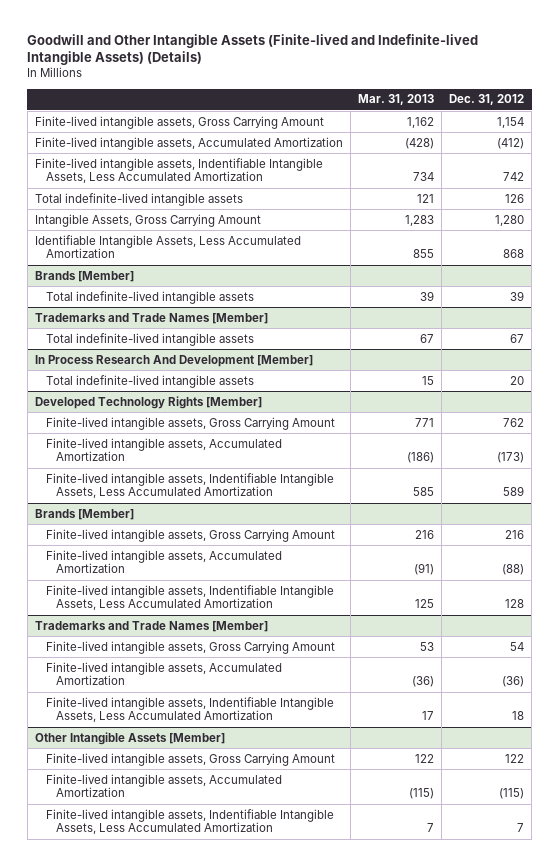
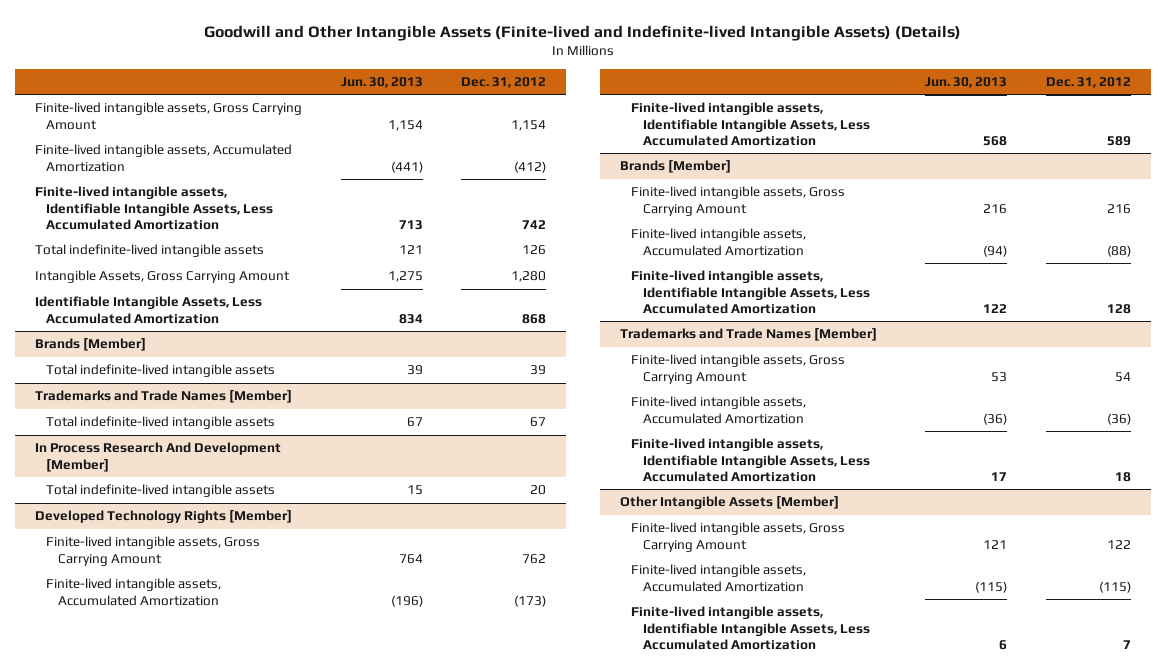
- | Mar. 31, 2013 | Dec. 31, 2012
+ | Jun. 30, 2013 | Dec. 31, 2012
- Finite-lived intangible assets, Indentifiable Intangible Assets, Less Accumulated Amortization | 734 | 742
+ Finite-lived intangible assets, Identifiable Intangible Assets, Less Accumulated Amortization | 713 | 742
@ Developed Technology Rights [Member]
- Finite-lived intangible assets, Indentifiable Intangible Assets, Less Accumulated Amortization | 585 | 589
+ Finite-lived intangible assets, Identifiable Intangible Assets, Less Accumulated Amortization | 568 | 589
@ Brands [Member]
- Finite-lived intangible assets, Indentifiable Intangible Assets, Less Accumulated Amortization | 125 | 128
+ Finite-lived intangible assets, Identifiable Intangible Assets, Less Accumulated Amortization | 122 | 128
@ Trademarks and Trade Names [Member]
- Finite-lived intangible assets, Indentifiable Intangible Assets, Less Accumulated Amortization | 17 | 18
+ Finite-lived intangible assets, Identifiable Intangible Assets, Less Accumulated Amortization | 17 | 18
@ Other Intangible Assets [Member]
- Finite-lived intangible assets, Indentifiable Intangible Assets, Less Accumulated Amortization | 7 | 7
+ Finite-lived intangible assets, Identifiable Intangible Assets, Less Accumulated Amortization | 6 | 7

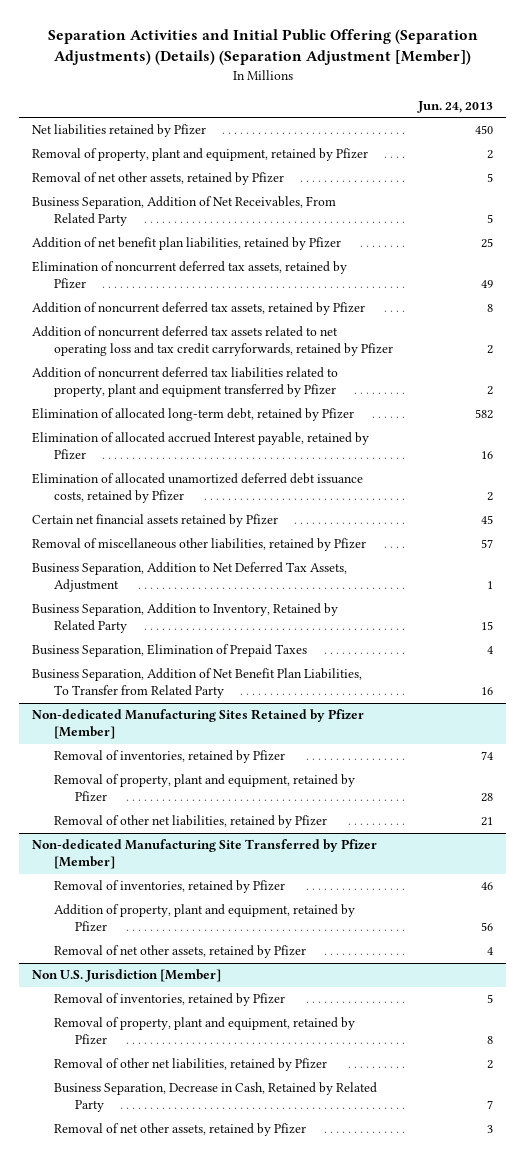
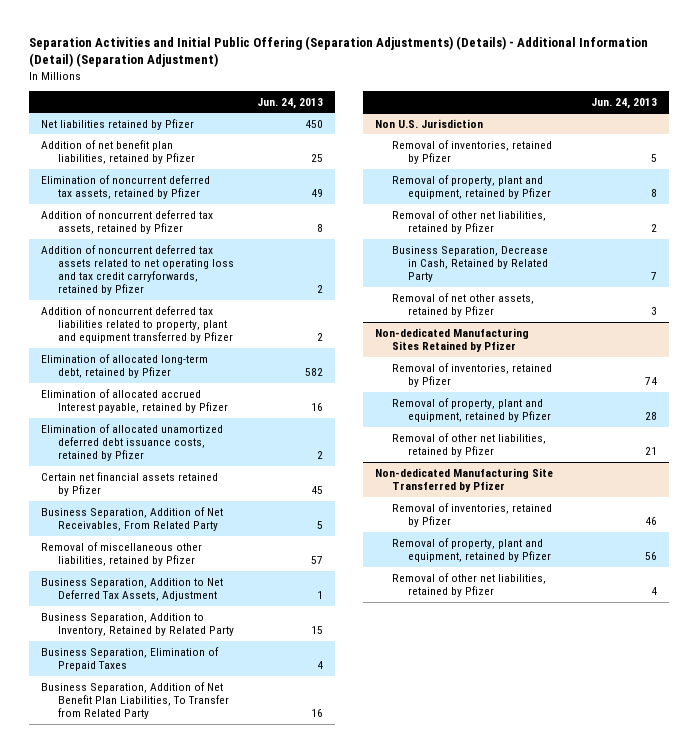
- Separation Activities and Initial Public Offering (Separation Adjustments) (Details) (Separation Adjustment [Member])
+ Separation Activities and Initial Public Offering (Separation Adjustments) (Details) - Additional Information (Detail) (Separation Adjustment)
- Removal of property, plant and equipment, retained by Pfizer | 2
- Removal of net other assets, retained by Pfizer | 5
moved down: Business Separation, Addition of Net Receivables, From Related Party | 5
- Non-dedicated Manufacturing Sites Retained by Pfizer [Member]
- Removal of inventories, retained by Pfizer | 74
- Removal of property, plant and equipment, retained by Pfizer | 28
- Removal of other net liabilities, retained by Pfizer | 21
- Non-dedicated Manufacturing Site Transferred by Pfizer [Member]
- Removal of inventories, retained by Pfizer | 46
- Addition of property, plant and equipment, retained by Pfizer | 56
- Removal of net other assets, retained by Pfizer | 4
- Non U.S. Jurisdiction [Member]
+ Non U.S. Jurisdiction
+ Non-dedicated Manufacturing Sites Retained by Pfizer
+ Removal of inventories, retained by Pfizer | 74
+ Removal of property, plant and equipment, retained by Pfizer | 28
+ Removal of other net liabilities, retained by Pfizer | 21
+ Non-dedicated Manufacturing Site Transferred by Pfizer
+ Removal of inventories, retained by Pfizer | 46
+ Removal of property, plant and equipment, retained by Pfizer | 56
+ Removal of other net liabilities, retained by Pfizer | 4

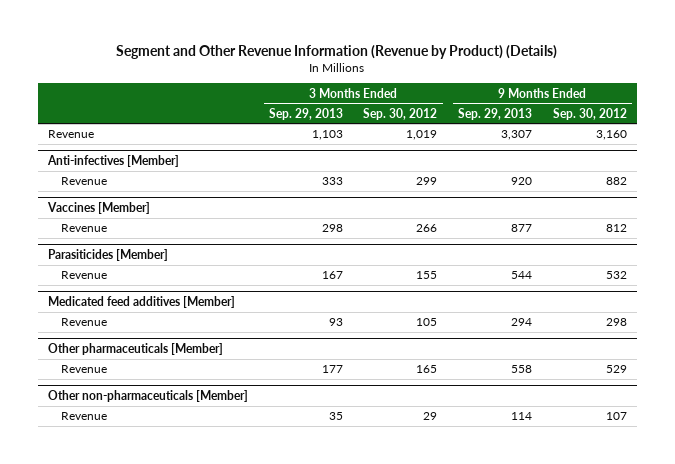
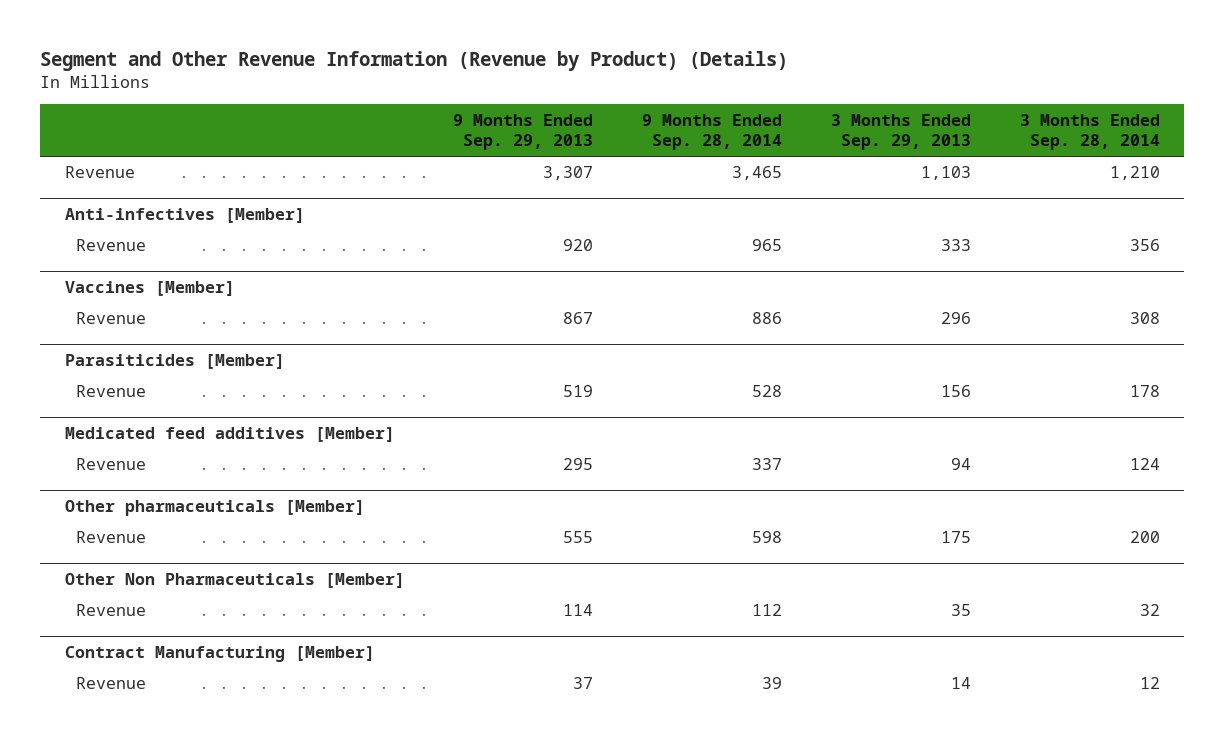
- | 3 Months Ended Sep. 29, 2013 | 3 Months Ended Sep. 30, 2012 | 9 Months Ended Sep. 29, 2013 | 9 Months Ended Sep. 30, 2012
+ | 9 Months Ended Sep. 29, 2013 | 9 Months Ended Sep. 28, 2014 | 3 Months Ended Sep. 29, 2013 | 3 Months Ended Sep. 28, 2014
@ Vaccines [Member]
- Revenue | 298 | 266 | 877 | 812
+ Revenue | 867 | 886 | 296 | 308
@ Parasiticides [Member]
- Revenue | 167 | 155 | 544 | 532
+ Revenue | 519 | 528 | 156 | 178
@ Medicated feed additives [Member]
- Revenue | 93 | 105 | 294 | 298
+ Revenue | 295 | 337 | 94 | 124
@ Other pharmaceuticals [Member]
- Revenue | 177 | 165 | 558 | 529
- Other non-pharmaceuticals [Member]
@ Other pharmaceuticals [Member]
+ Revenue | 555 | 598 | 175 | 200
+ Other Non Pharmaceuticals [Member]
+ Contract Manufacturing [Member]
+ Revenue | 37 | 39 | 14 | 12

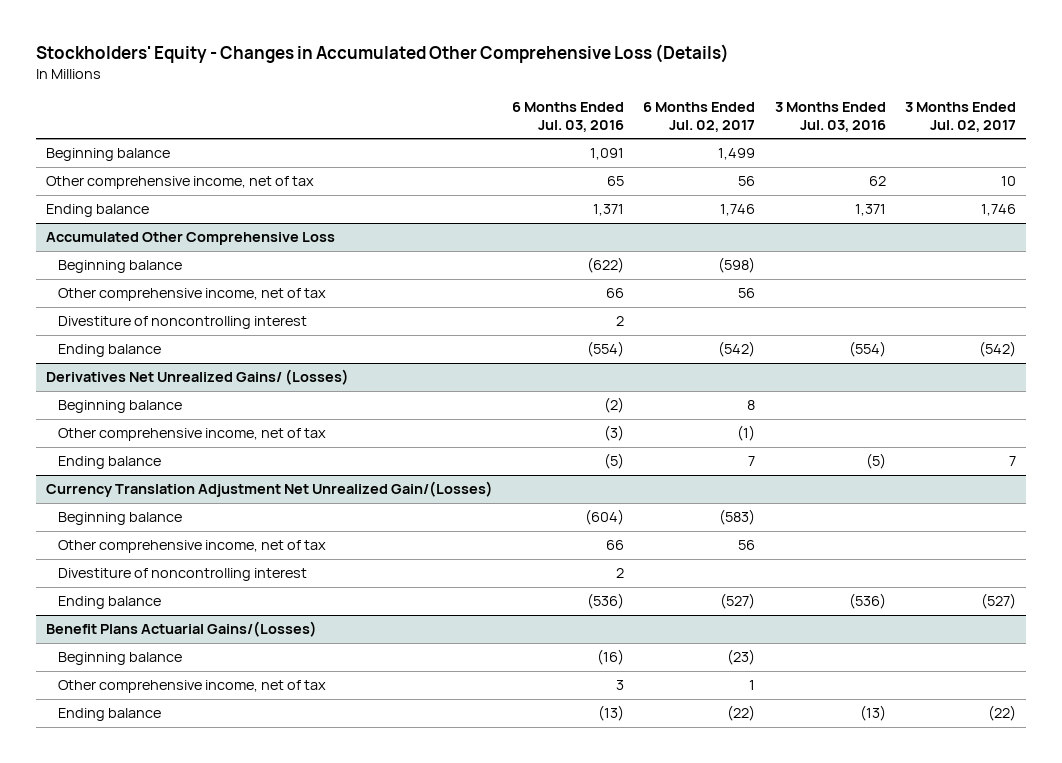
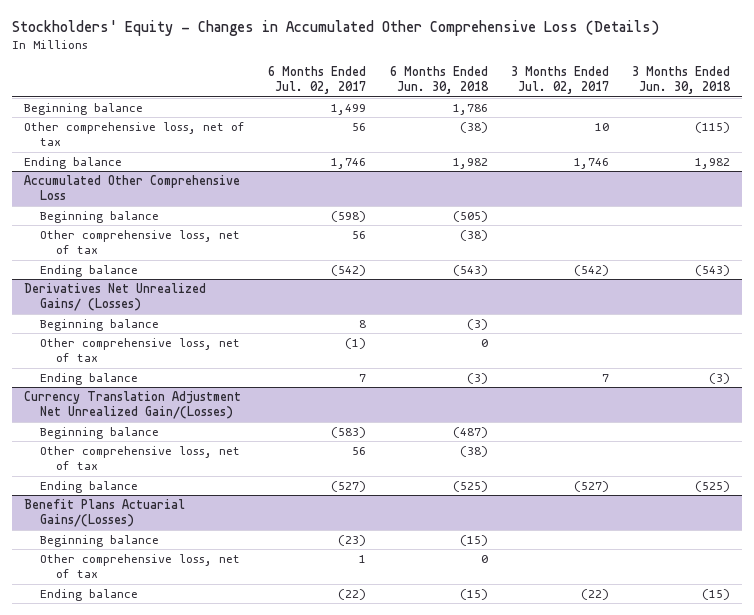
- | 6 Months Ended Jul. 03, 2016 | 6 Months Ended Jul. 02, 2017 | 3 Months Ended Jul. 03, 2016 | 3 Months Ended Jul. 02, 2017
+ | 6 Months Ended Jul. 02, 2017 | 6 Months Ended Jun. 30, 2018 | 3 Months Ended Jul. 02, 2017 | 3 Months Ended Jun. 30, 2018
- Other comprehensive income, net of tax | 65 | 56 | 62 | 10
+ Other comprehensive loss, net of tax | 56 | (38) | 10 | (115)
@ Accumulated Other Comprehensive Loss
- Other comprehensive income, net of tax | 66 | 56 | |
- Divestiture of noncontrolling interest | 2 | | |
+ Other comprehensive loss, net of tax | 56 | (38) | |
@ Derivatives Net Unrealized Gains/ (Losses)
- Other comprehensive income, net of tax | (3) | (1) | |
+ Other comprehensive loss, net of tax | (1) | 0 | |
@ Currency Translation Adjustment Net Unrealized Gain/(Losses)
- Other comprehensive income, net of tax | 66 | 56 | |
- Divestiture of noncontrolling interest | 2 | | |
+ Other comprehensive loss, net of tax | 56 | (38) | |
@ Benefit Plans Actuarial Gains/(Losses)
- Other comprehensive income, net of tax | 3 | 1 | |
+ Other comprehensive loss, net of tax | 1 | 0 | |

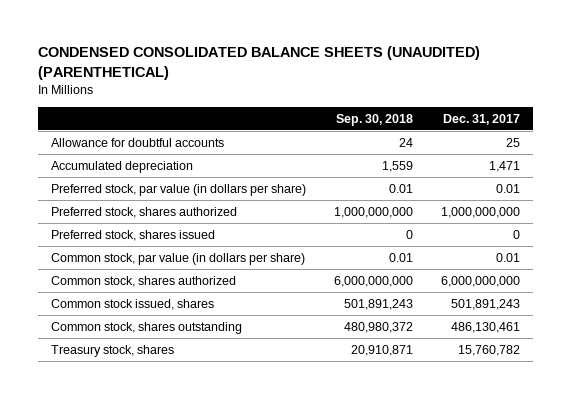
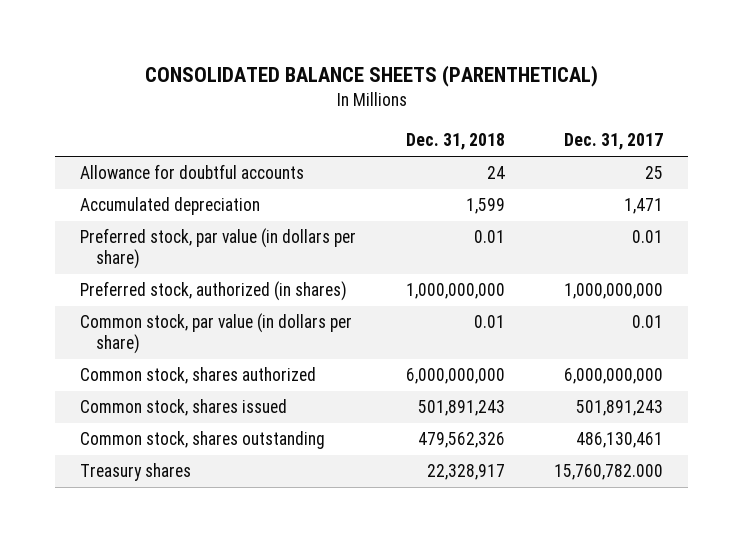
- CONDENSED CONSOLIDATED BALANCE SHEETS (UNAUDITED) (PARENTHETICAL)
+ CONSOLIDATED BALANCE SHEETS (PARENTHETICAL)
- | Sep. 30, 2018 | Dec. 31, 2017
+ | Dec. 31, 2018 | Dec. 31, 2017
- Preferred stock, shares authorized | 1,000,000,000 | 1,000,000,000
- Preferred stock, shares issued | 0 | 0
+ Preferred stock, authorized (in shares) | 1,000,000,000 | 1,000,000,000
- Common stock issued, shares | 501,891,243 | 501,891,243
+ Common stock, shares issued | 501,891,243 | 501,891,243
- Treasury stock, shares | 20,910,871 | 15,760,782
+ Treasury shares | 22,328,917 | 15,760,782.000

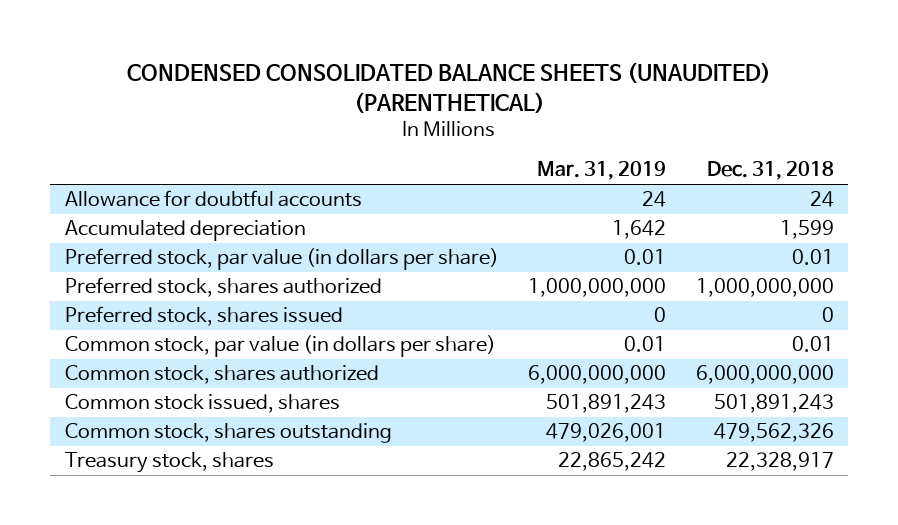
- CONSOLIDATED BALANCE SHEETS (PARENTHETICAL)
+ CONDENSED CONSOLIDATED BALANCE SHEETS (UNAUDITED) (PARENTHETICAL)
- | Dec. 31, 2018 | Dec. 31, 2017
+ | Mar. 31, 2019 | Dec. 31, 2018
- Preferred stock, authorized (in shares) | 1,000,000,000 | 1,000,000,000
+ Preferred stock, shares authorized | 1,000,000,000 | 1,000,000,000
+ Preferred stock, shares issued | 0 | 0
- Common stock, shares issued | 501,891,243 | 501,891,243
+ Common stock issued, shares | 501,891,243 | 501,891,243
- Treasury shares | 22,328,917 | 15,760,782.000
+ Treasury stock, shares | 22,865,242 | 22,328,917

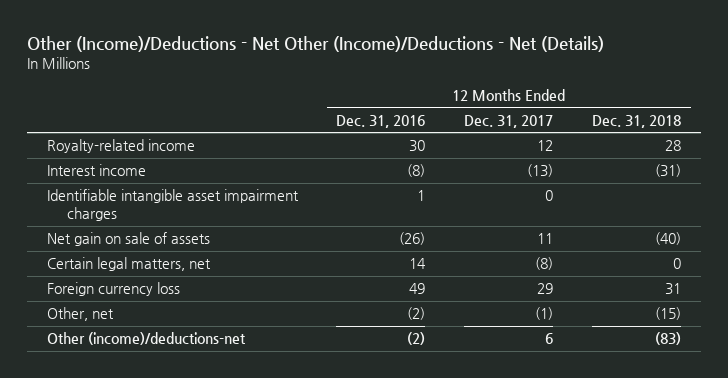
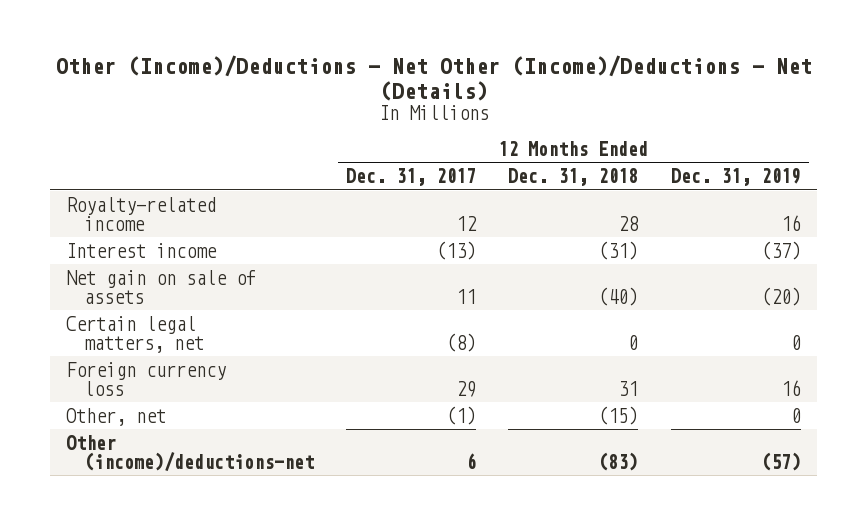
- | 12 Months Ended Dec. 31, 2016 | 12 Months Ended Dec. 31, 2017 | 12 Months Ended Dec. 31, 2018
+ | 12 Months Ended Dec. 31, 2017 | 12 Months Ended Dec. 31, 2018 | 12 Months Ended Dec. 31, 2019
- Identifiable intangible asset impairment charges | 1 | 0 |

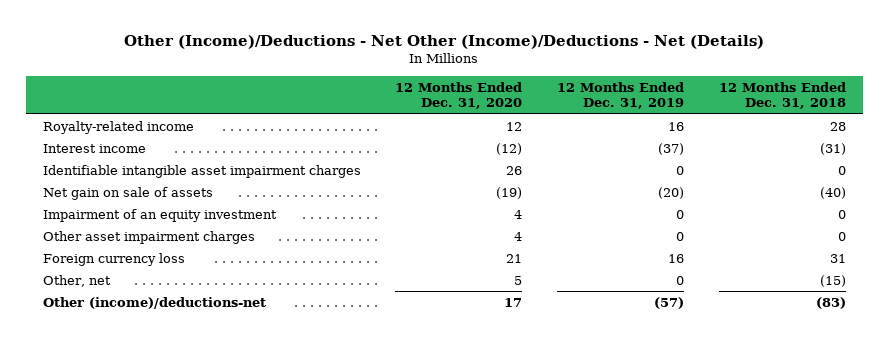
- | 12 Months Ended Dec. 31, 2017 | 12 Months Ended Dec. 31, 2018 | 12 Months Ended Dec. 31, 2019
+ | 12 Months Ended Dec. 31, 2020 | 12 Months Ended Dec. 31, 2019 | 12 Months Ended Dec. 31, 2018
+ Identifiable intangible asset impairment charges | 26 | 0 | 0
- Certain legal matters, net | (8) | 0 | 0
+ Impairment of an equity investment | 4 | 0 | 0
+ Other asset impairment charges | 4 | 0 | 0

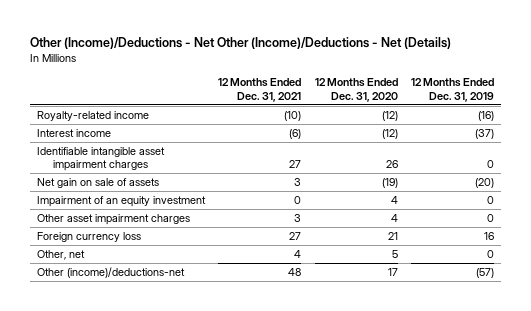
- | 12 Months Ended Dec. 31, 2020 | 12 Months Ended Dec. 31, 2019 | 12 Months Ended Dec. 31, 2018
+ | 12 Months Ended Dec. 31, 2021 | 12 Months Ended Dec. 31, 2020 | 12 Months Ended Dec. 31, 2019
- Royalty-related income | 12 | 16 | 28
+ Royalty-related income | (10) | (12) | (16)

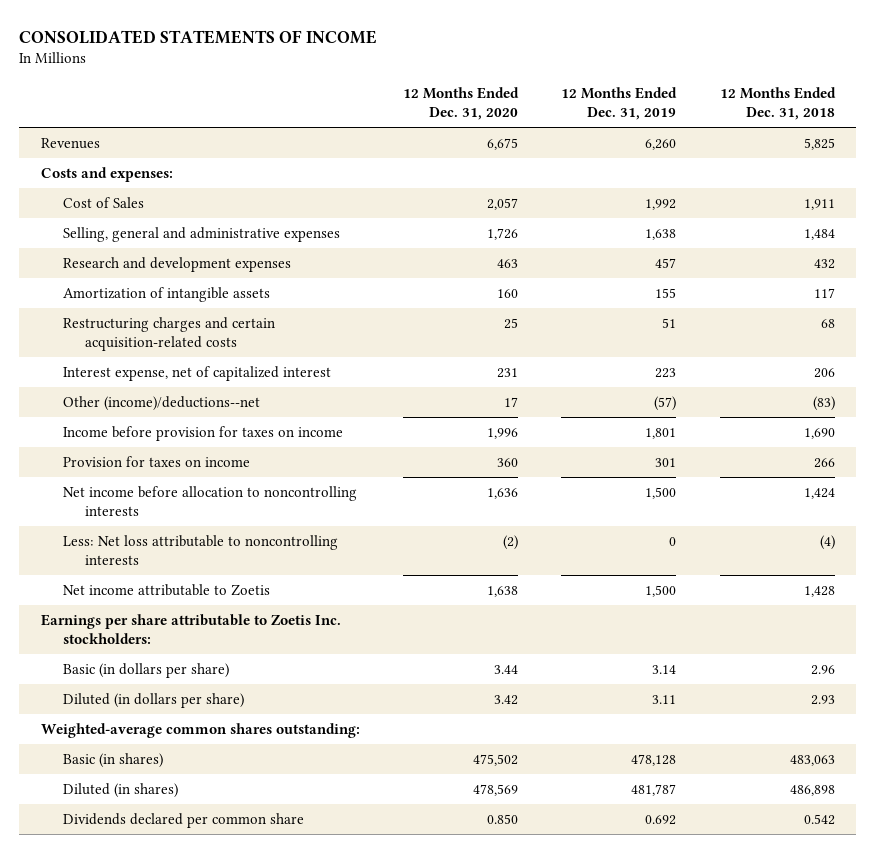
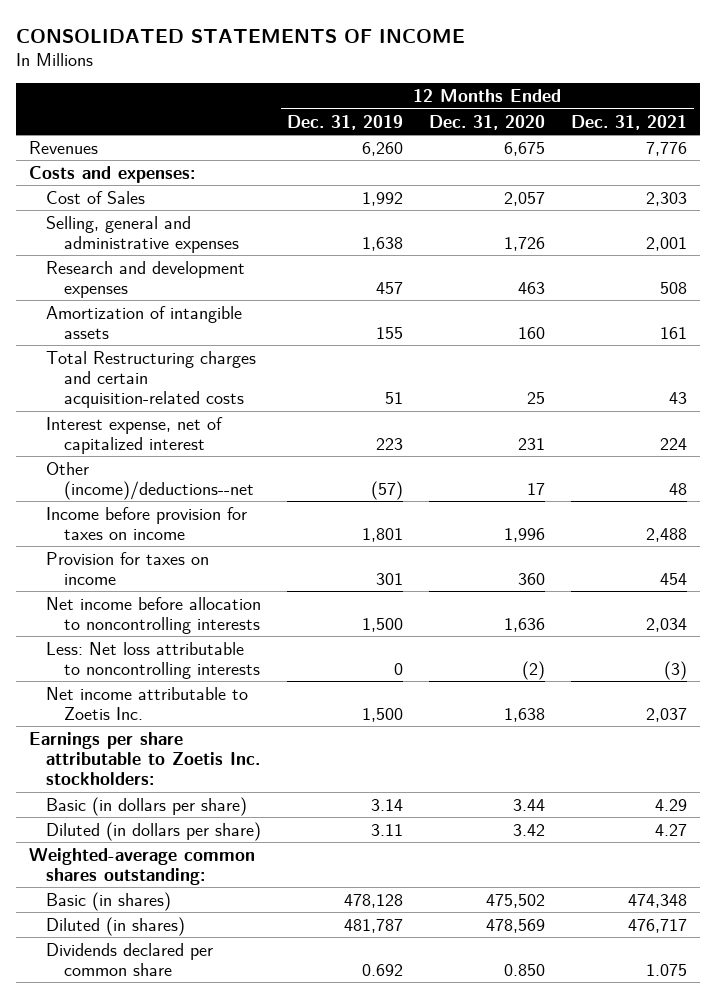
- | 12 Months Ended Dec. 31, 2020 | 12 Months Ended Dec. 31, 2019 | 12 Months Ended Dec. 31, 2018
+ | 12 Months Ended Dec. 31, 2019 | 12 Months Ended Dec. 31, 2020 | 12 Months Ended Dec. 31, 2021
- Restructuring charges and certain acquisition-related costs | 25 | 51 | 68
+ Total Restructuring charges and certain acquisition-related costs | 51 | 25 | 43
- Net income attributable to Zoetis | 1,638 | 1,500 | 1,428
+ Net income attributable to Zoetis Inc. | 1,500 | 1,638 | 2,037

